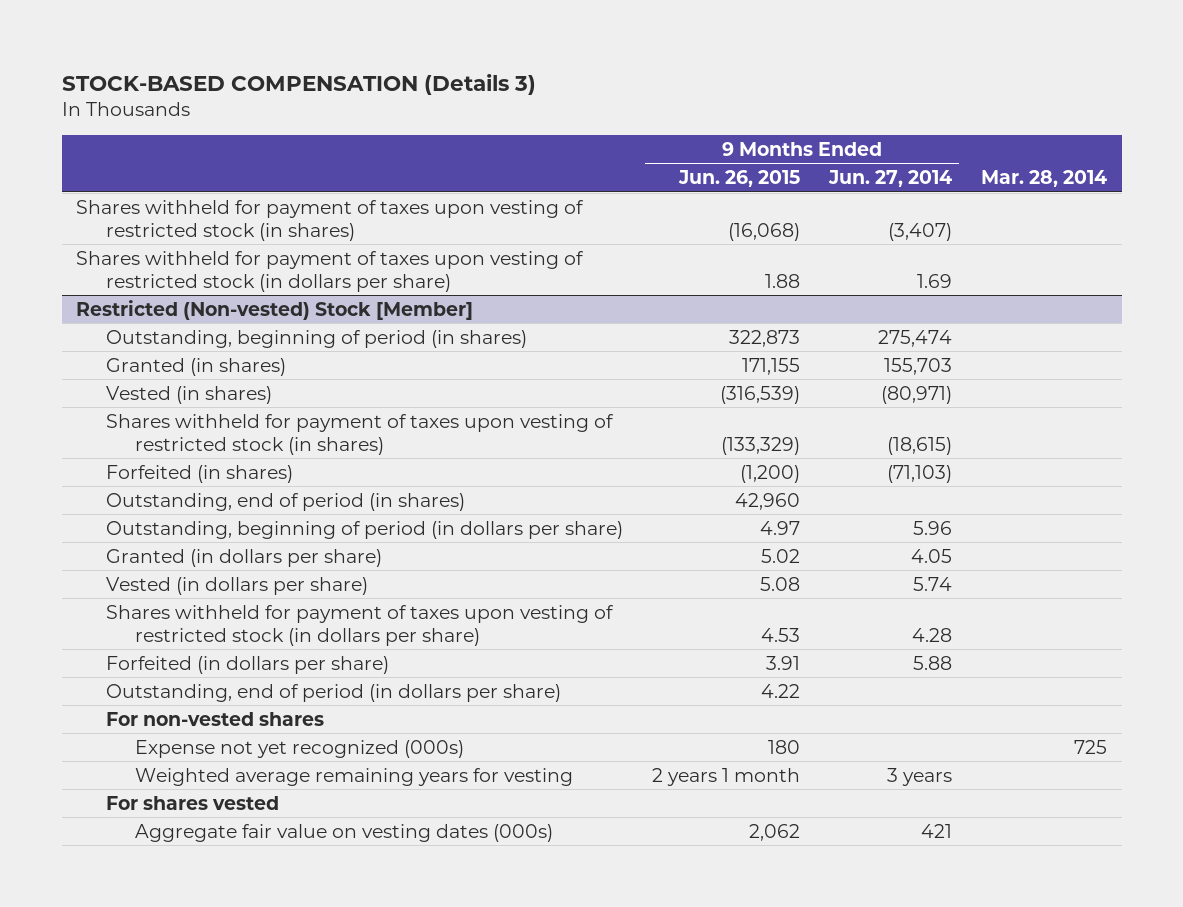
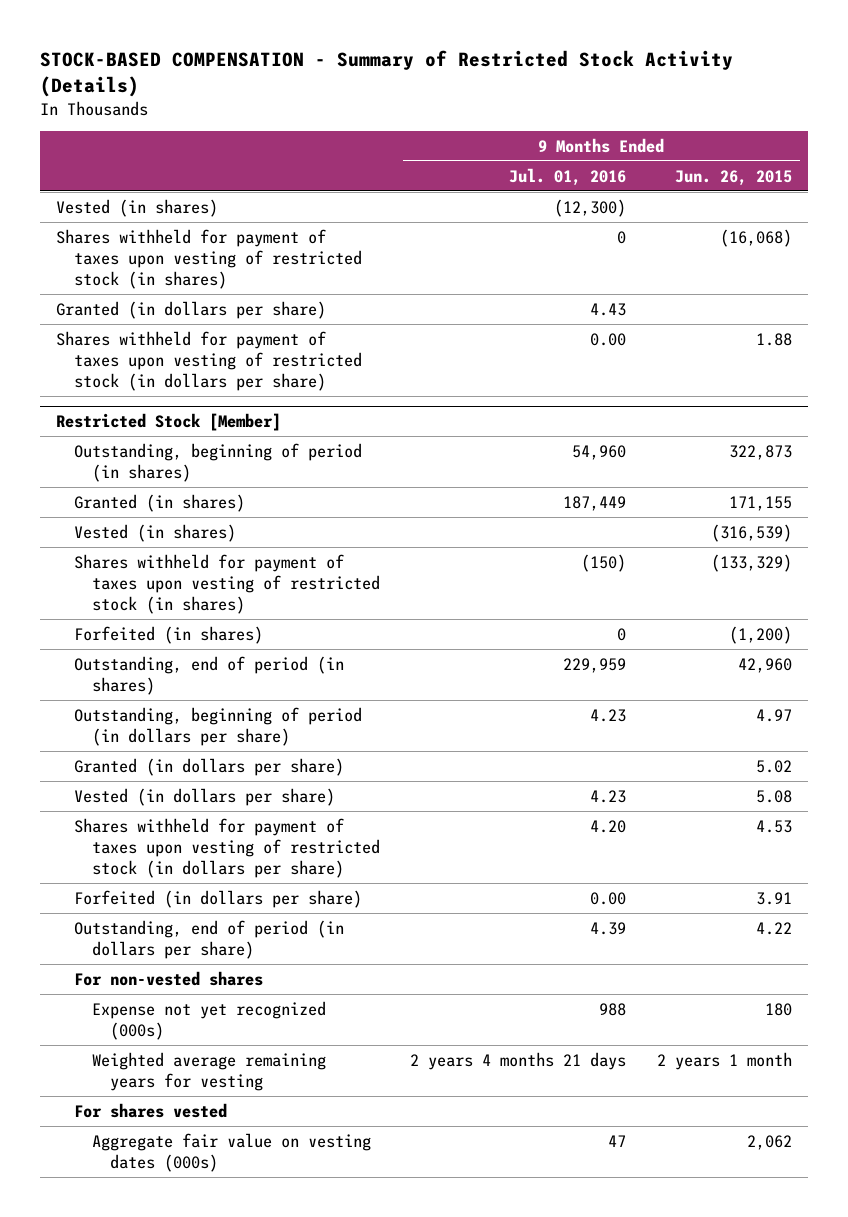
- STOCK-BASED COMPENSATION (Details 3)
+ STOCK-BASED COMPENSATION - Summary of Restricted Stock Activity (Details)
- | 9 Months Ended Jun. 26, 2015 | 9 Months Ended Jun. 27, 2014 | Mar. 28, 2014
+ | 9 Months Ended Jul. 01, 2016 | 9 Months Ended Jun. 26, 2015
+ Vested (in shares) | (12,300) |
+ Granted (in dollars per share) | 4.43 |
- Restricted (Non-vested) Stock [Member]
+ Restricted Stock [Member]

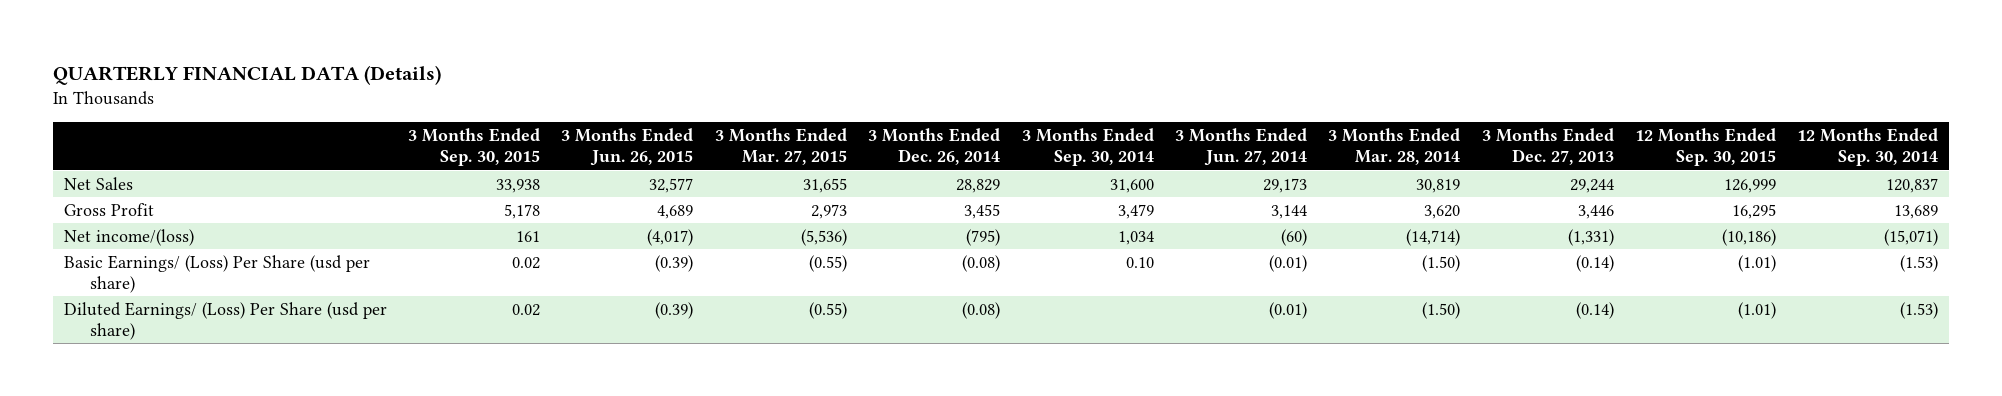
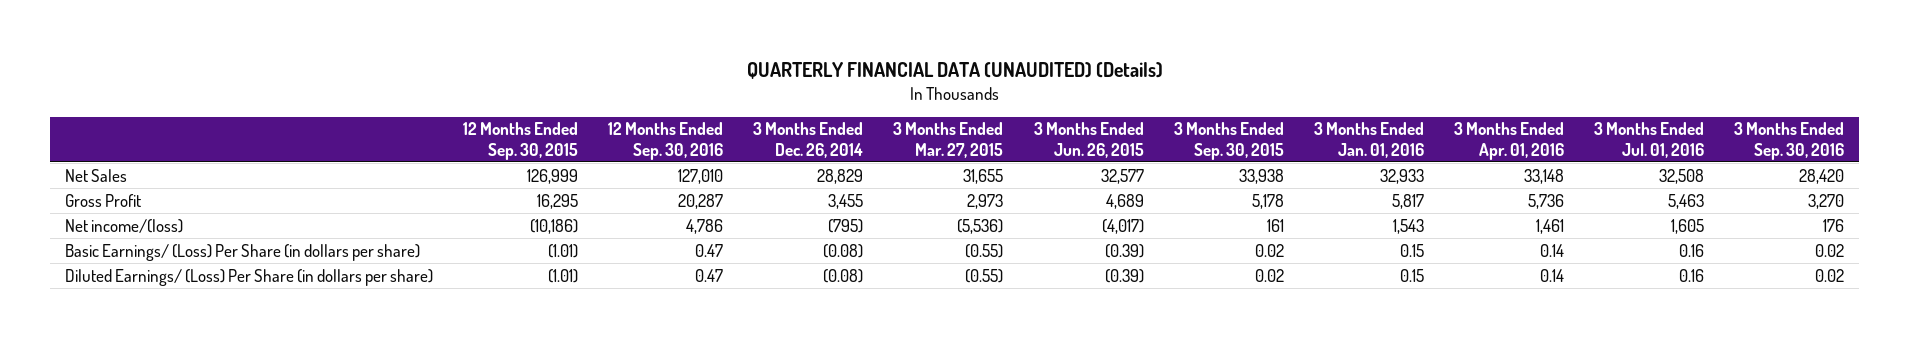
- QUARTERLY FINANCIAL DATA (Details)
+ QUARTERLY FINANCIAL DATA (UNAUDITED) (Details)
- | 3 Months Ended Sep. 30, 2015 | 3 Months Ended Jun. 26, 2015 | 3 Months Ended Mar. 27, 2015 | 3 Months Ended Dec. 26, 2014 | 3 Months Ended Sep. 30, 2014 | 3 Months Ended Jun. 27, 2014 | 3 Months Ended Mar. 28, 2014 | 3 Months Ended Dec. 27, 2013 | 12 Months Ended Sep. 30, 2015 | 12 Months Ended Sep. 30, 2014
+ | 12 Months Ended Sep. 30, 2015 | 12 Months Ended Sep. 30, 2016 | 3 Months Ended Dec. 26, 2014 | 3 Months Ended Mar. 27, 2015 | 3 Months Ended Jun. 26, 2015 | 3 Months Ended Sep. 30, 2015 | 3 Months Ended Jan. 01, 2016 | 3 Months Ended Apr. 01, 2016 | 3 Months Ended Jul. 01, 2016 | 3 Months Ended Sep. 30, 2016
- Basic Earnings/ (Loss) Per Share (usd per share) | 0.02 | (0.39) | (0.55) | (0.08) | 0.10 | (0.01) | (1.50) | (0.14) | (1.01) | (1.53)
- Diluted Earnings/ (Loss) Per Share (usd per share) | 0.02 | (0.39) | (0.55) | (0.08) | | (0.01) | (1.50) | (0.14) | (1.01) | (1.53)
+ Basic Earnings/ (Loss) Per Share (in dollars per share) | (1.01) | 0.47 | (0.08) | (0.55) | (0.39) | 0.02 | 0.15 | 0.14 | 0.16 | 0.02
+ Diluted Earnings/ (Loss) Per Share (in dollars per share) | (1.01) | 0.47 | (0.08) | (0.55) | (0.39) | 0.02 | 0.15 | 0.14 | 0.16 | 0.02

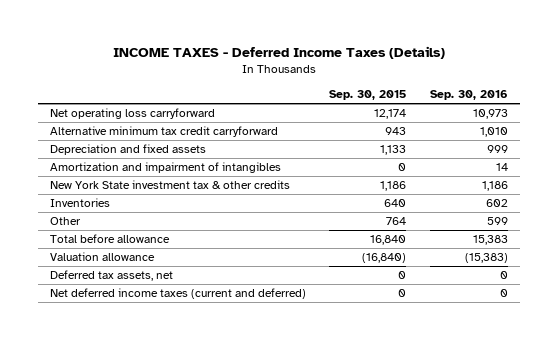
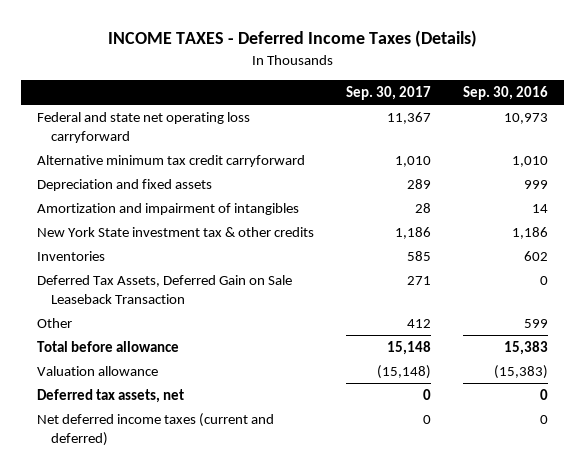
- | Sep. 30, 2015 | Sep. 30, 2016
+ | Sep. 30, 2017 | Sep. 30, 2016
- Net operating loss carryforward | 12,174 | 10,973
+ Federal and state net operating loss carryforward | 11,367 | 10,973
+ Deferred Tax Assets, Deferred Gain on Sale Leaseback Transaction | 271 | 0

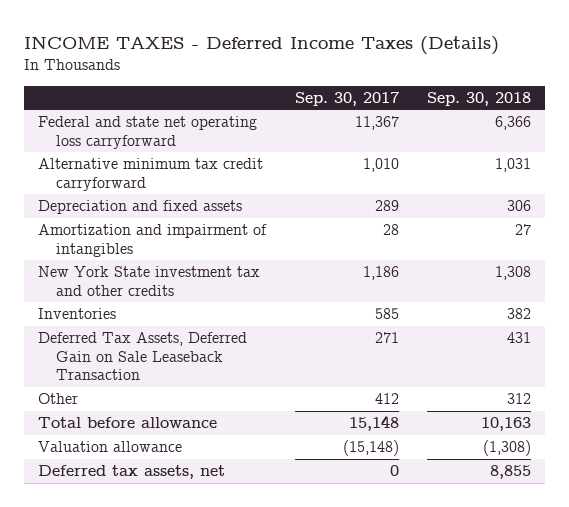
- | Sep. 30, 2017 | Sep. 30, 2016
+ | Sep. 30, 2017 | Sep. 30, 2018
- New York State investment tax & other credits | 1,186 | 1,186
+ New York State investment tax and other credits | 1,186 | 1,308
- Net deferred income taxes (current and deferred) | 0 | 0

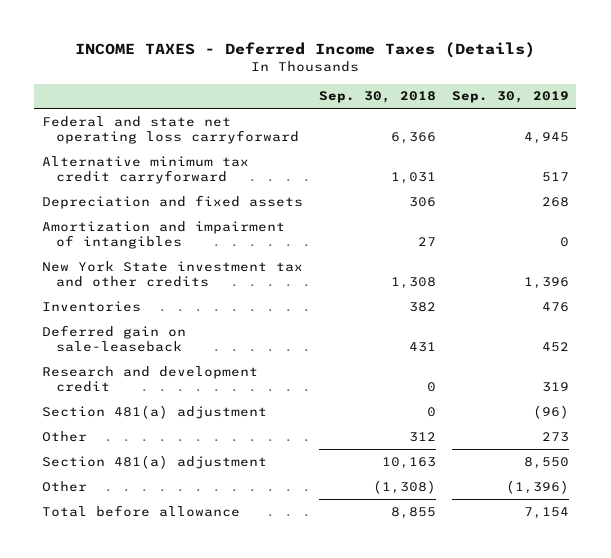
- | Sep. 30, 2017 | Sep. 30, 2018
+ | Sep. 30, 2018 | Sep. 30, 2019
- Deferred Tax Assets, Deferred Gain on Sale Leaseback Transaction | 271 | 431
+ Deferred gain on sale-leaseback | 431 | 452
+ Research and development credit | 0 | 319
+ Section 481(a) adjustment | 0 | (96)
- Total before allowance | 15,148 | 10,163
- Valuation allowance | (15,148) | (1,308)
- Deferred tax assets, net | 0 | 8,855
+ Section 481(a) adjustment | 10,163 | 8,550
+ Other | (1,308) | (1,396)
+ Total before allowance | 8,855 | 7,154

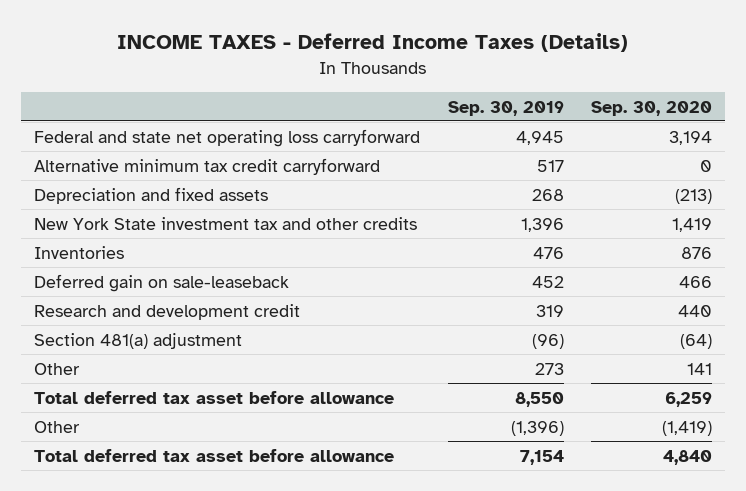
- | Sep. 30, 2018 | Sep. 30, 2019
+ | Sep. 30, 2019 | Sep. 30, 2020
- Amortization and impairment of intangibles | 27 | 0
- Section 481(a) adjustment | 10,163 | 8,550
+ Total deferred tax asset before allowance | 8,550 | 6,259
- Total before allowance | 8,855 | 7,154
+ Total deferred tax asset before allowance | 7,154 | 4,840

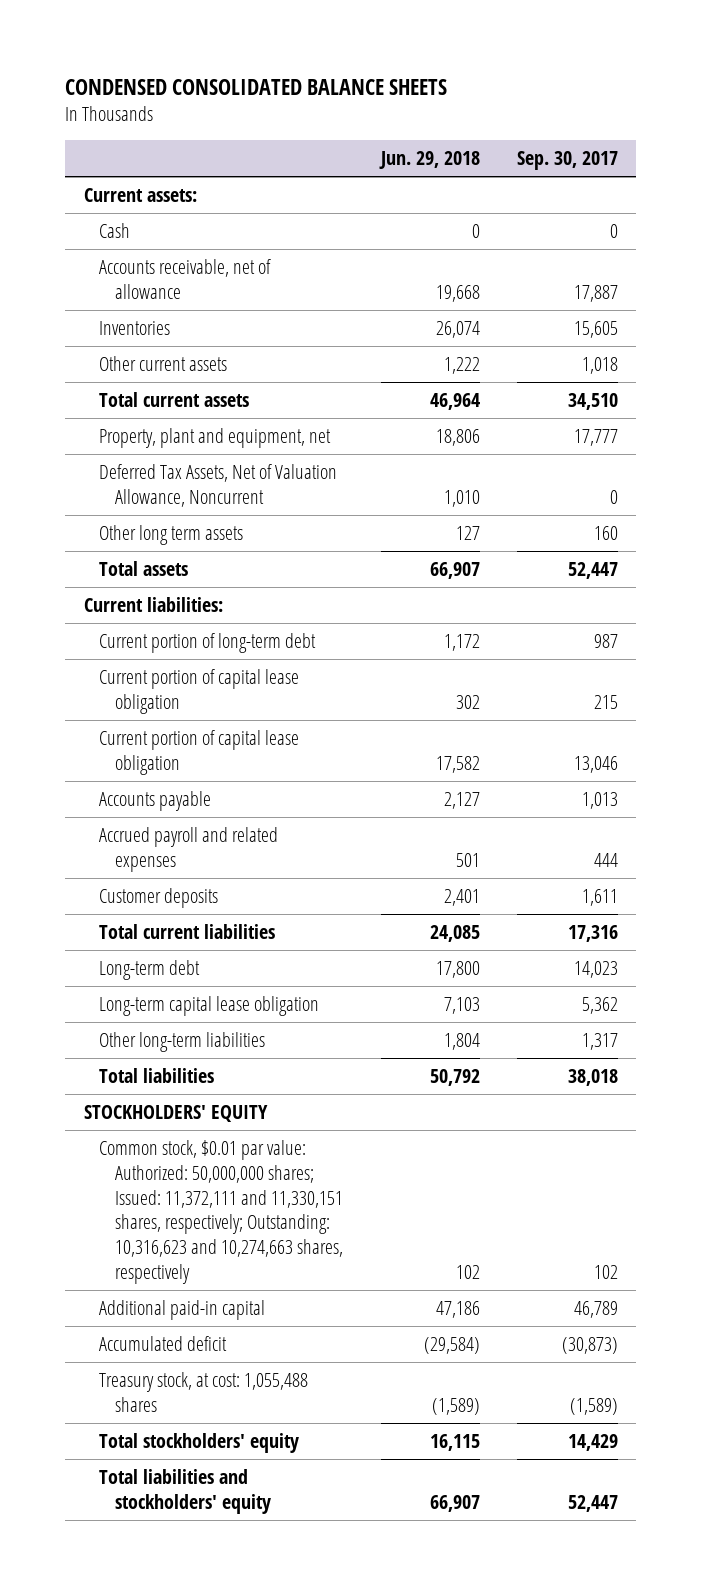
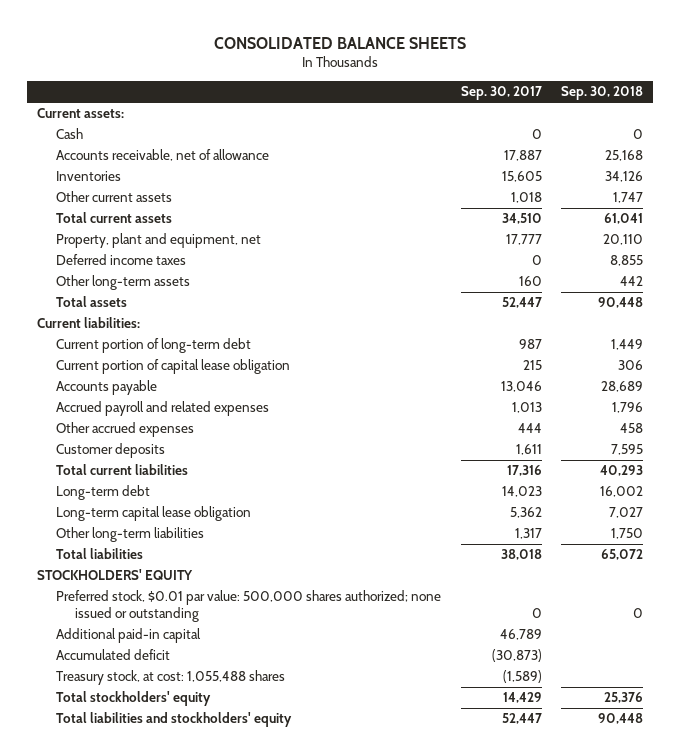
- CONDENSED CONSOLIDATED BALANCE SHEETS
+ CONSOLIDATED BALANCE SHEETS
- | Jun. 29, 2018 | Sep. 30, 2017
+ | Sep. 30, 2017 | Sep. 30, 2018
- Deferred Tax Assets, Net of Valuation Allowance, Noncurrent | 1,010 | 0
- Other long term assets | 127 | 160
+ Deferred income taxes | 0 | 8,855
+ Other long-term assets | 160 | 442
- Current portion of capital lease obligation | 17,582 | 13,046
- Accounts payable | 2,127 | 1,013
- Accrued payroll and related expenses | 501 | 444
+ Accounts payable | 13,046 | 28,689
+ Accrued payroll and related expenses | 1,013 | 1,796
+ Other accrued expenses | 444 | 458
- Common stock, $0.01 par value: Authorized: 50,000,000 shares; Issued: 11,372,111 and 11,330,151 shares, respectively; Outstanding: 10,316,623 and 10,274,663 shares, respectively | 102 | 102
+ Preferred stock, $0.01 par value: 500,000 shares authorized; none issued or outstanding | 0 | 0

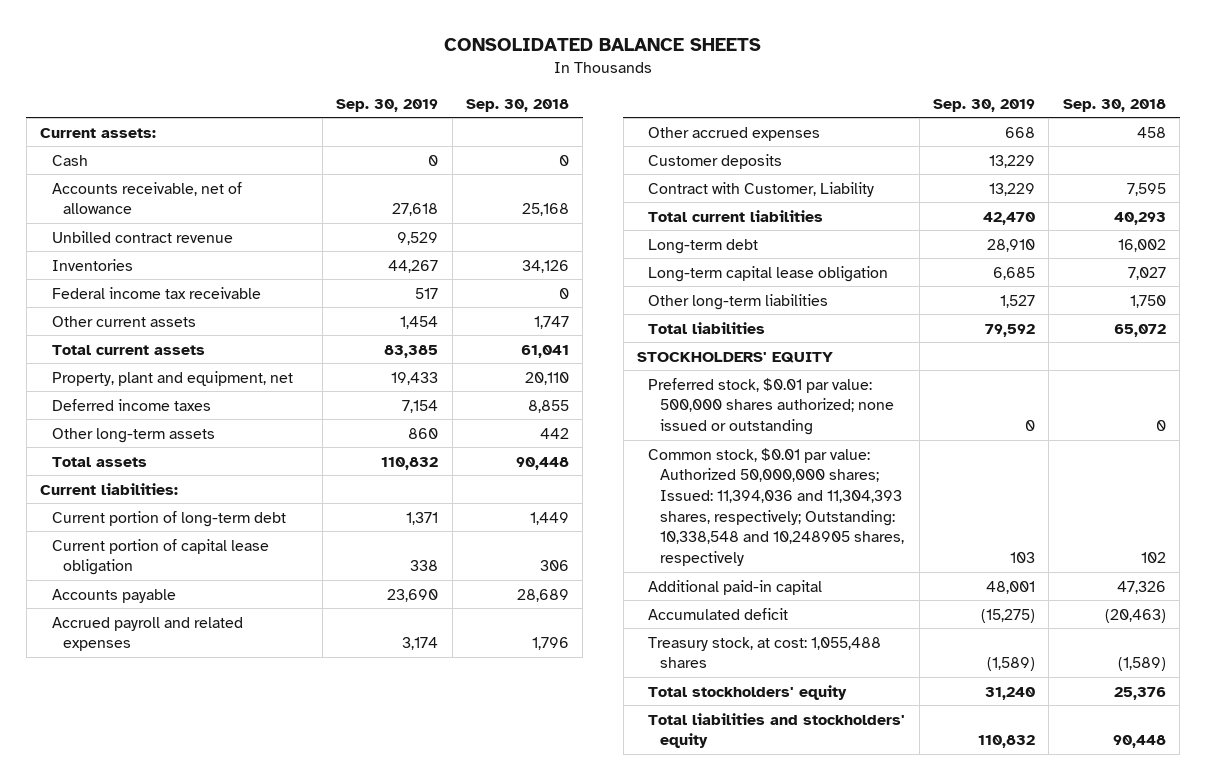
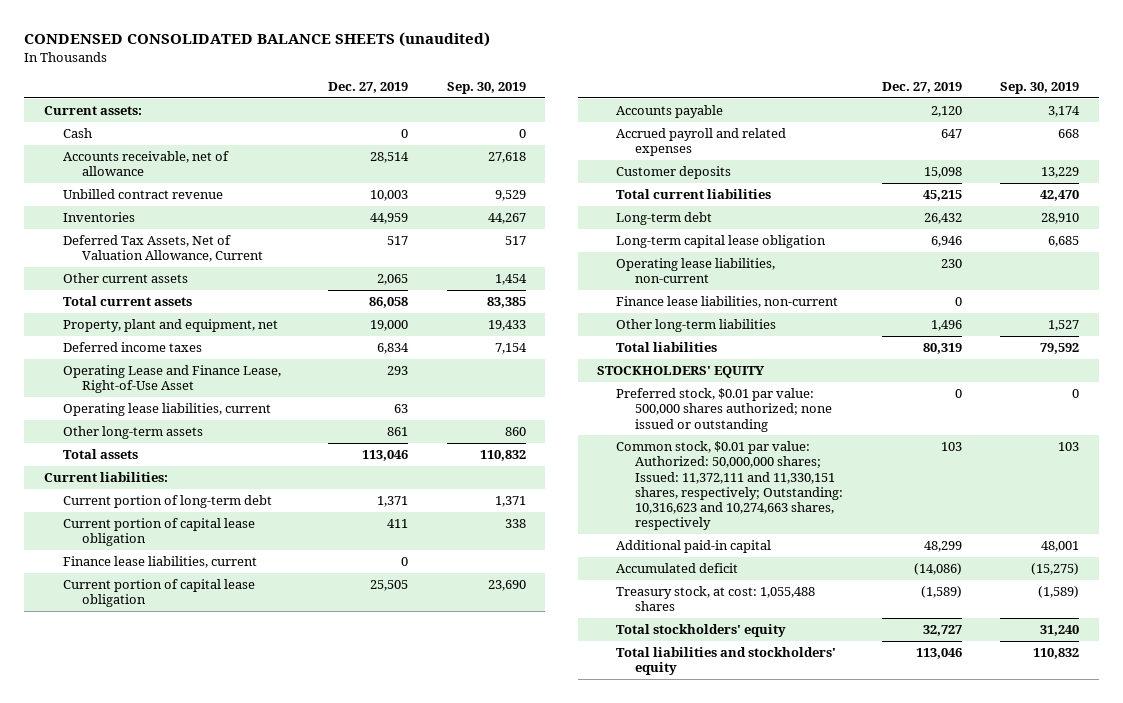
- CONSOLIDATED BALANCE SHEETS
+ CONDENSED CONSOLIDATED BALANCE SHEETS (unaudited)
- | Sep. 30, 2019 | Sep. 30, 2018
+ | Dec. 27, 2019 | Sep. 30, 2019
- Federal income tax receivable | 517 | 0
+ Deferred Tax Assets, Net of Valuation Allowance, Current | 517 | 517
+ Operating Lease and Finance Lease, Right-of-Use Asset | 293 |
+ Operating lease liabilities, current | 63 |
- Accounts payable | 23,690 | 28,689
- Accrued payroll and related expenses | 3,174 | 1,796
- Other accrued expenses | 668 | 458
+ Finance lease liabilities, current | 0 |
+ Current portion of capital lease obligation | 25,505 | 23,690
+ Accounts payable | 2,120 | 3,174
+ Accrued payroll and related expenses | 647 | 668
- Contract with Customer, Liability | 13,229 | 7,595
+ Operating lease liabilities, non-current | 230 |
+ Finance lease liabilities, non-current | 0 |
- Common stock, $0.01 par value: Authorized 50,000,000 shares; Issued: 11,394,036 and 11,304,393 shares, respectively; Outstanding: 10,338,548 and 10,248905 shares, respectively | 103 | 102
+ Common stock, $0.01 par value: Authorized: 50,000,000 shares; Issued: 11,372,111 and 11,330,151 shares, respectively; Outstanding: 10,316,623 and 10,274,663 shares, respectively | 103 | 103

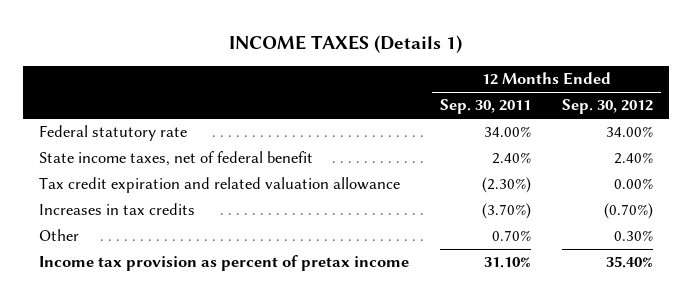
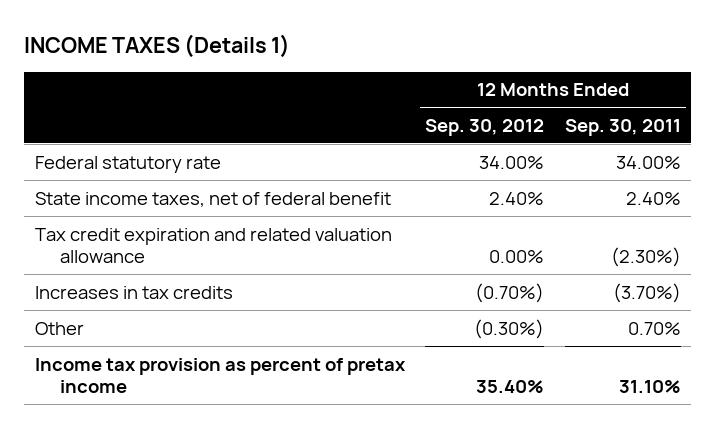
- | 12 Months Ended Sep. 30, 2011 | 12 Months Ended Sep. 30, 2012
+ | 12 Months Ended Sep. 30, 2012 | 12 Months Ended Sep. 30, 2011
- Other | 0.70% | 0.30%
+ Other | (0.30%) | 0.70%

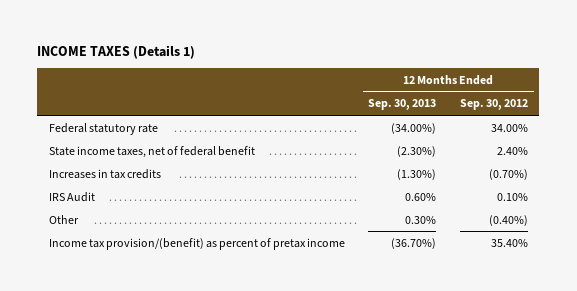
- | 12 Months Ended Sep. 30, 2012 | 12 Months Ended Sep. 30, 2011
+ | 12 Months Ended Sep. 30, 2013 | 12 Months Ended Sep. 30, 2012
- Tax credit expiration and related valuation allowance | 0.00% | (2.30%)
- Other | (0.30%) | 0.70%
- Income tax provision as percent of pretax income | 35.40% | 31.10%
+ IRS Audit | 0.60% | 0.10%
+ Other | 0.30% | (0.40%)
+ Income tax provision/(benefit) as percent of pretax income | (36.70%) | 35.40%

